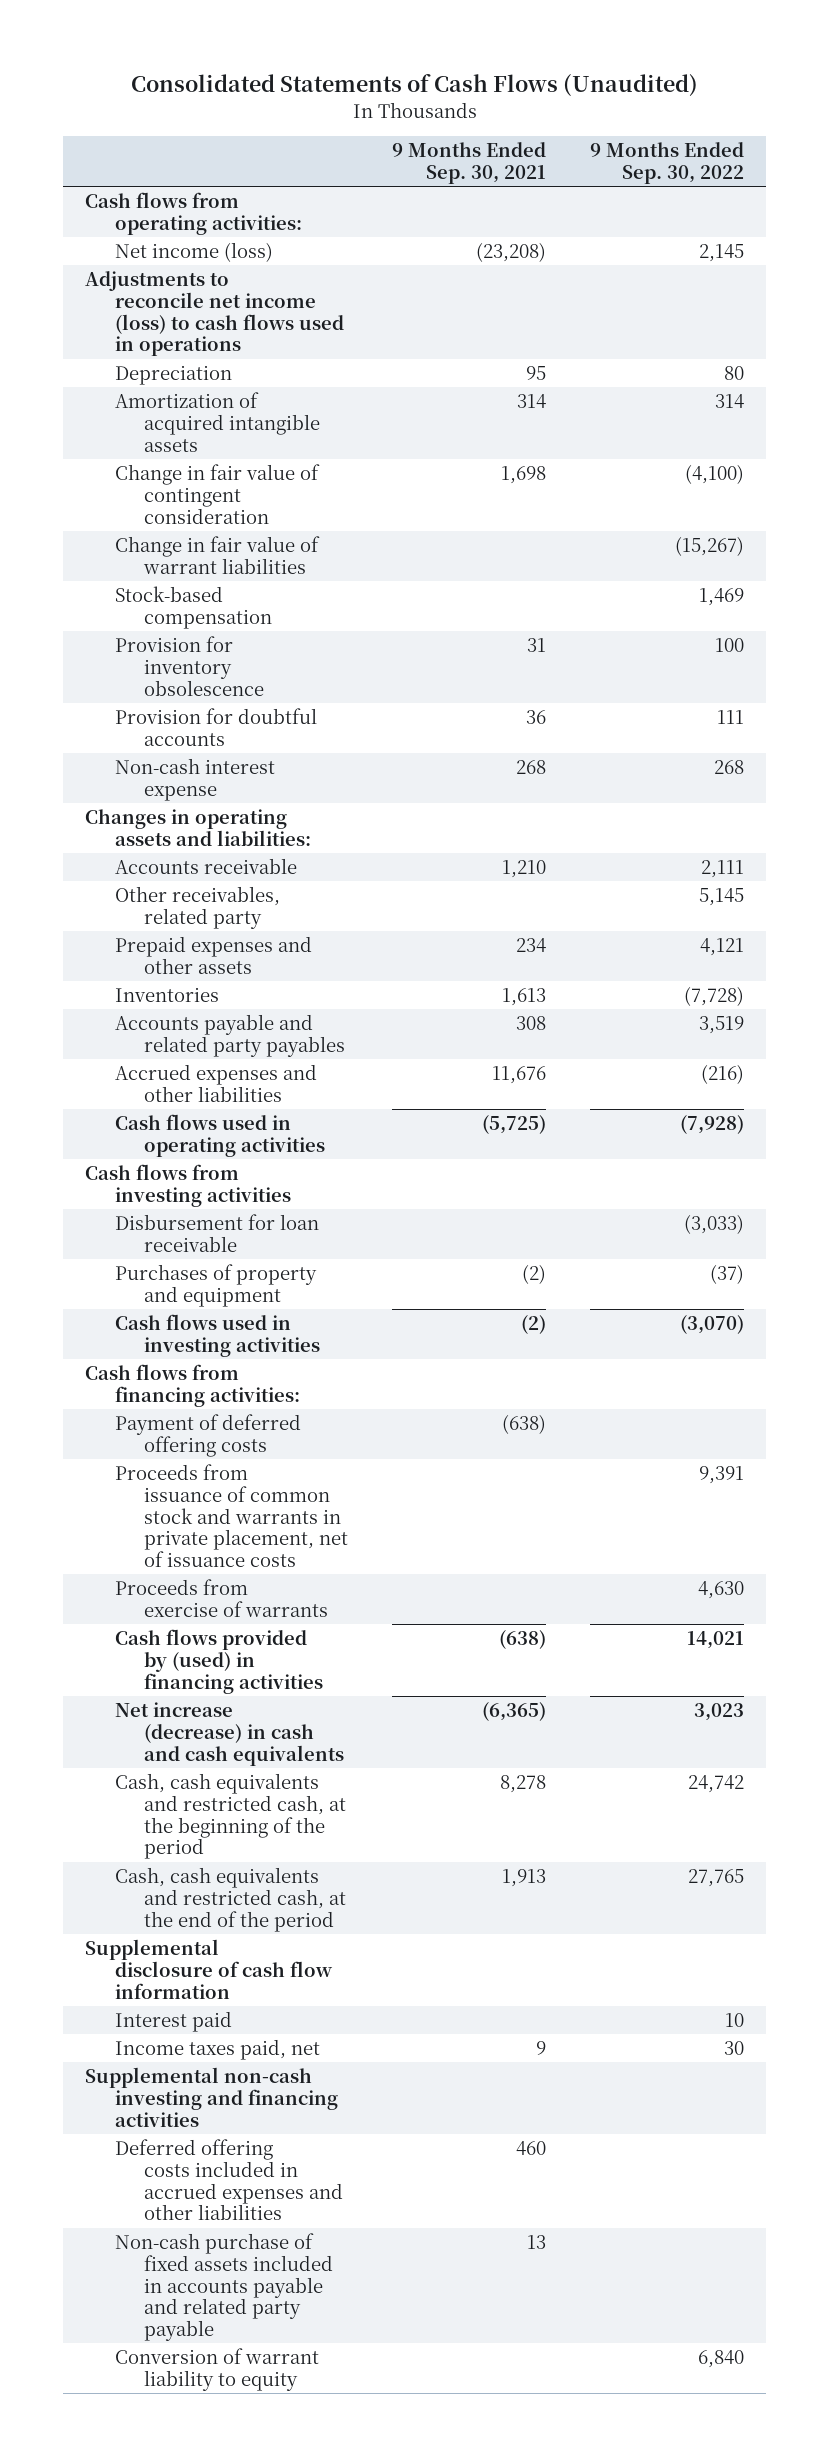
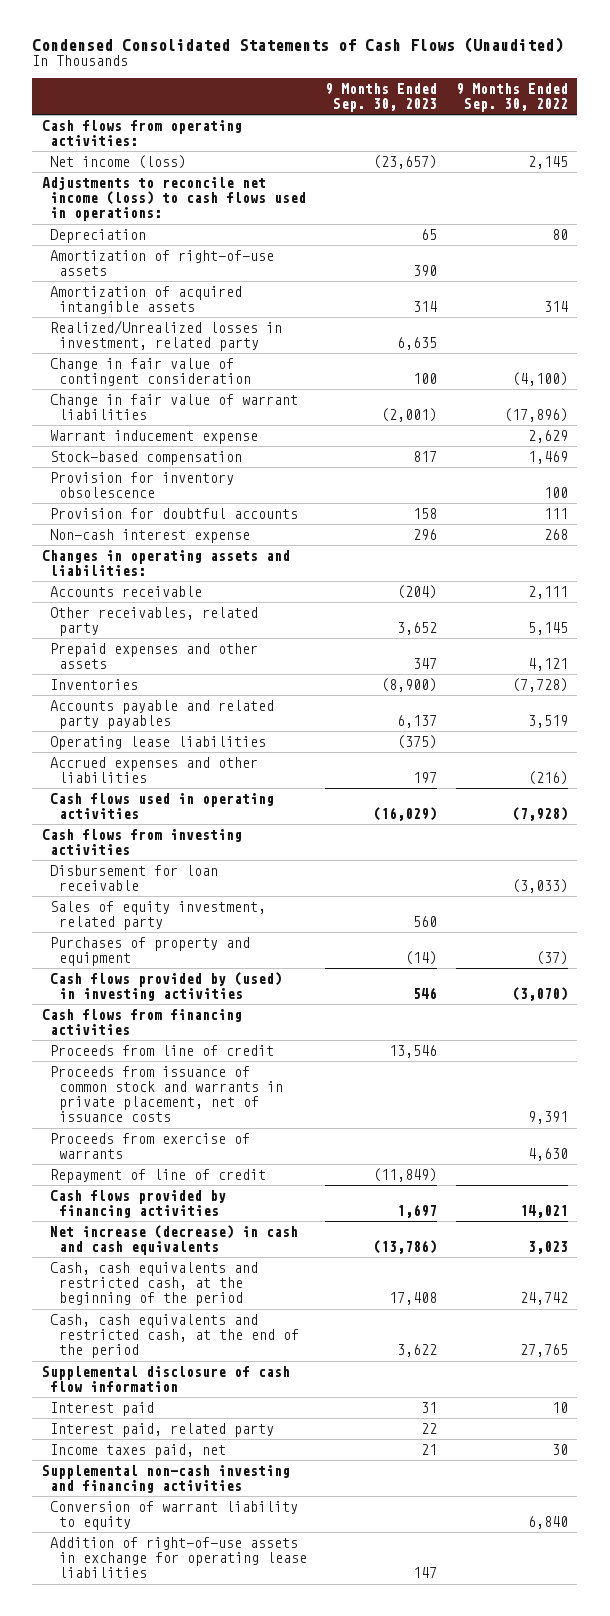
- Consolidated Statements of Cash Flows (Unaudited)
+ Condensed Consolidated Statements of Cash Flows (Unaudited)
- | 9 Months Ended Sep. 30, 2021 | 9 Months Ended Sep. 30, 2022
+ | 9 Months Ended Sep. 30, 2023 | 9 Months Ended Sep. 30, 2022
- Adjustments to reconcile net income (loss) to cash flows used in operations
+ Adjustments to reconcile net income (loss) to cash flows used in operations:
+ Amortization of right-of-use assets | 390 |
+ Realized/Unrealized losses in investment, related party | 6,635 |
- Change in fair value of warrant liabilities | | (15,267)
+ Change in fair value of warrant liabilities | (2,001) | (17,896)
+ Warrant inducement expense | | 2,629
+ Operating lease liabilities | (375) |
+ Sales of equity investment, related party | 560 |
- Cash flows used in investing activities | (2) | (3,070)
- Cash flows from financing activities:
- Payment of deferred offering costs | (638) |
+ Cash flows provided by (used) in investing activities | 546 | (3,070)
+ Cash flows from financing activities
+ Proceeds from line of credit | 13,546 |
- Cash flows provided by (used) in financing activities | (638) | 14,021
+ Repayment of line of credit | (11,849) |
+ Cash flows provided by financing activities | 1,697 | 14,021
+ Interest paid, related party | 22 |
- Deferred offering costs included in accrued expenses and other liabilities | 460 |
- Non-cash purchase of fixed assets included in accounts payable and related party payable | 13 |
+ Addition of right-of-use assets in exchange for operating lease liabilities | 147 |

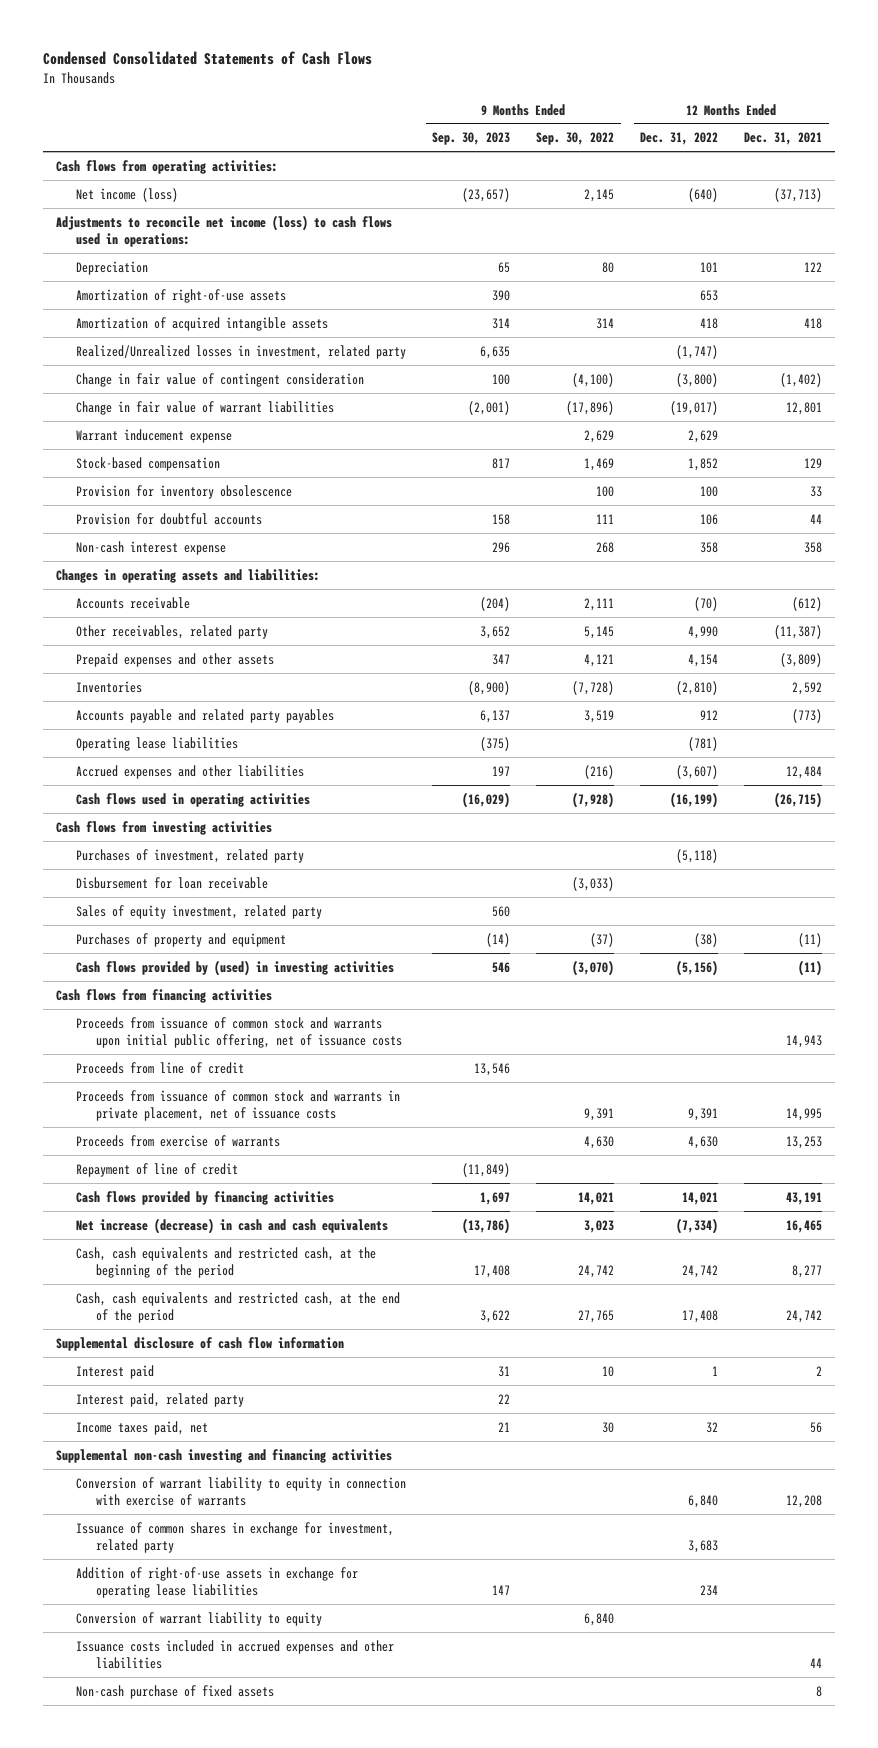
- Condensed Consolidated Statements of Cash Flows (Unaudited)
+ Condensed Consolidated Statements of Cash Flows
- | 9 Months Ended Sep. 30, 2023 | 9 Months Ended Sep. 30, 2022
+ | 9 Months Ended Sep. 30, 2023 | 9 Months Ended Sep. 30, 2022 | 12 Months Ended Dec. 31, 2022 | 12 Months Ended Dec. 31, 2021
+ Purchases of investment, related party | | | (5,118) |
+ Proceeds from issuance of common stock and warrants upon initial public offering, net of issuance costs | | | | 14,943
+ Conversion of warrant liability to equity in connection with exercise of warrants | | | 6,840 | 12,208
+ Issuance of common shares in exchange for investment, related party | | | 3,683 |
moved down: Conversion of warrant liability to equity | | 6,840 | |
+ Issuance costs included in accrued expenses and other liabilities | | | | 44
+ Non-cash purchase of fixed assets | | | | 8

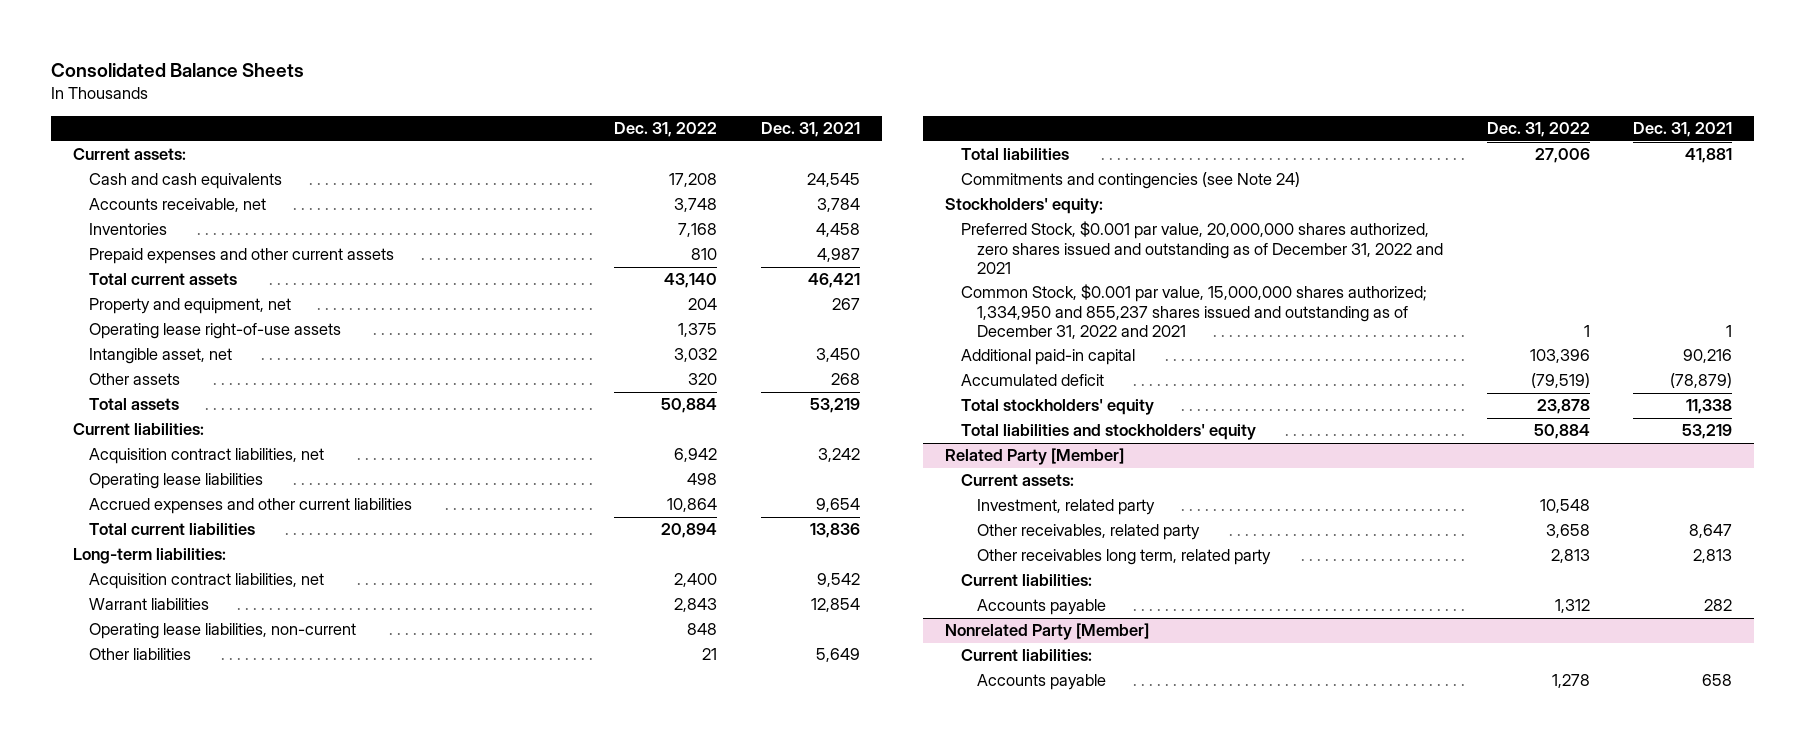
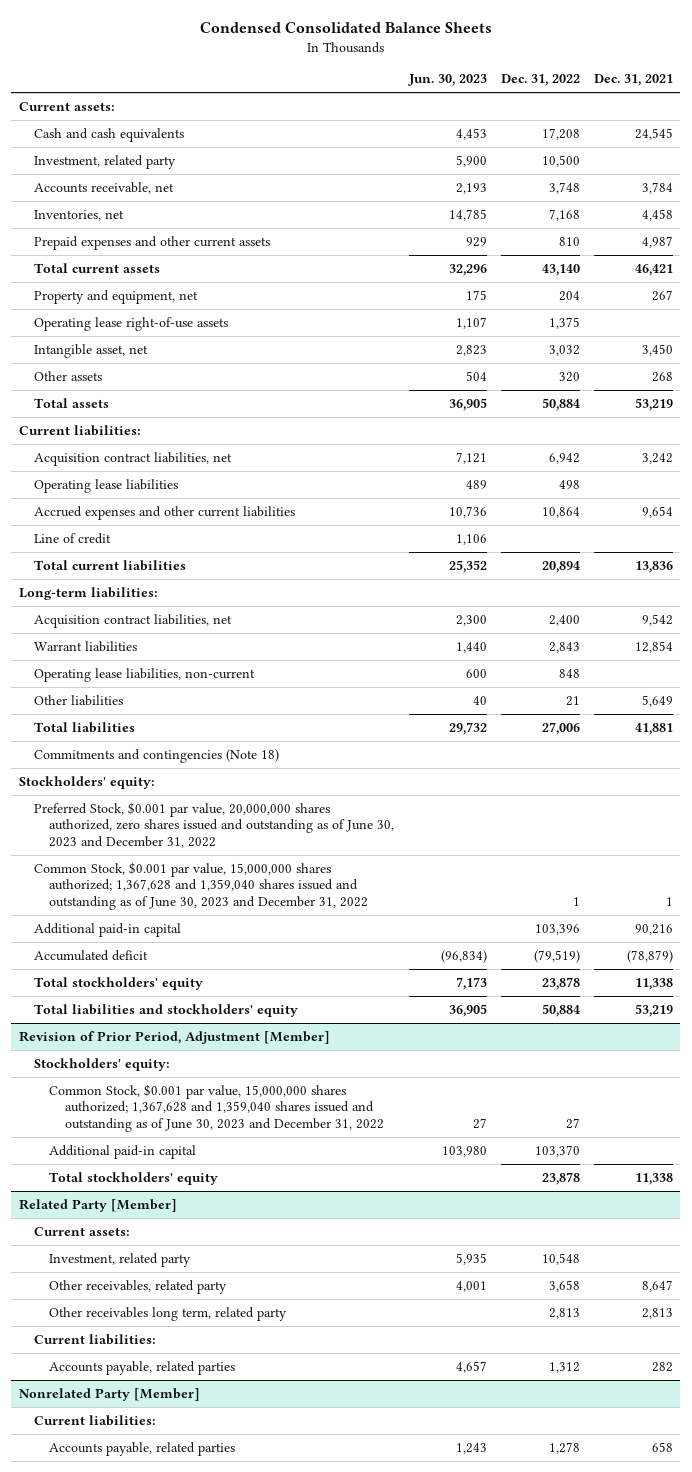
- Consolidated Balance Sheets
+ Condensed Consolidated Balance Sheets
- | Dec. 31, 2022 | Dec. 31, 2021
+ | Jun. 30, 2023 | Dec. 31, 2022 | Dec. 31, 2021
+ Investment, related party | 5,900 | 10,500 |
- Inventories | 7,168 | 4,458
+ Inventories, net | 14,785 | 7,168 | 4,458
+ Line of credit | 1,106 | |
- Commitments and contingencies (see Note 24)
+ Commitments and contingencies (Note 18)
- Preferred Stock, $0.001 par value, 20,000,000 shares authorized, zero shares issued and outstanding as of December 31, 2022 and 2021
- Common Stock, $0.001 par value, 15,000,000 shares authorized; 1,334,950 and 855,237 shares issued and outstanding as of December 31, 2022 and 2021 | 1 | 1
+ Preferred Stock, $0.001 par value, 20,000,000 shares authorized, zero shares issued and outstanding as of June 30, 2023 and December 31, 2022
+ Common Stock, $0.001 par value, 15,000,000 shares authorized; 1,367,628 and 1,359,040 shares issued and outstanding as of June 30, 2023 and December 31, 2022 | | 1 | 1
+ Revision of Prior Period, Adjustment [Member]
+ Stockholders' equity:
+ Common Stock, $0.001 par value, 15,000,000 shares authorized; 1,367,628 and 1,359,040 shares issued and outstanding as of June 30, 2023 and December 31, 2022 | 27 | 27 |
+ Additional paid-in capital | 103,980 | 103,370 |
+ Total stockholders' equity | | 23,878 | 11,338
@ Related Party [Member]
- Accounts payable | 1,312 | 282
+ Accounts payable, related parties | 4,657 | 1,312 | 282
@ Nonrelated Party [Member]
- Accounts payable | 1,278 | 658
+ Accounts payable, related parties | 1,243 | 1,278 | 658

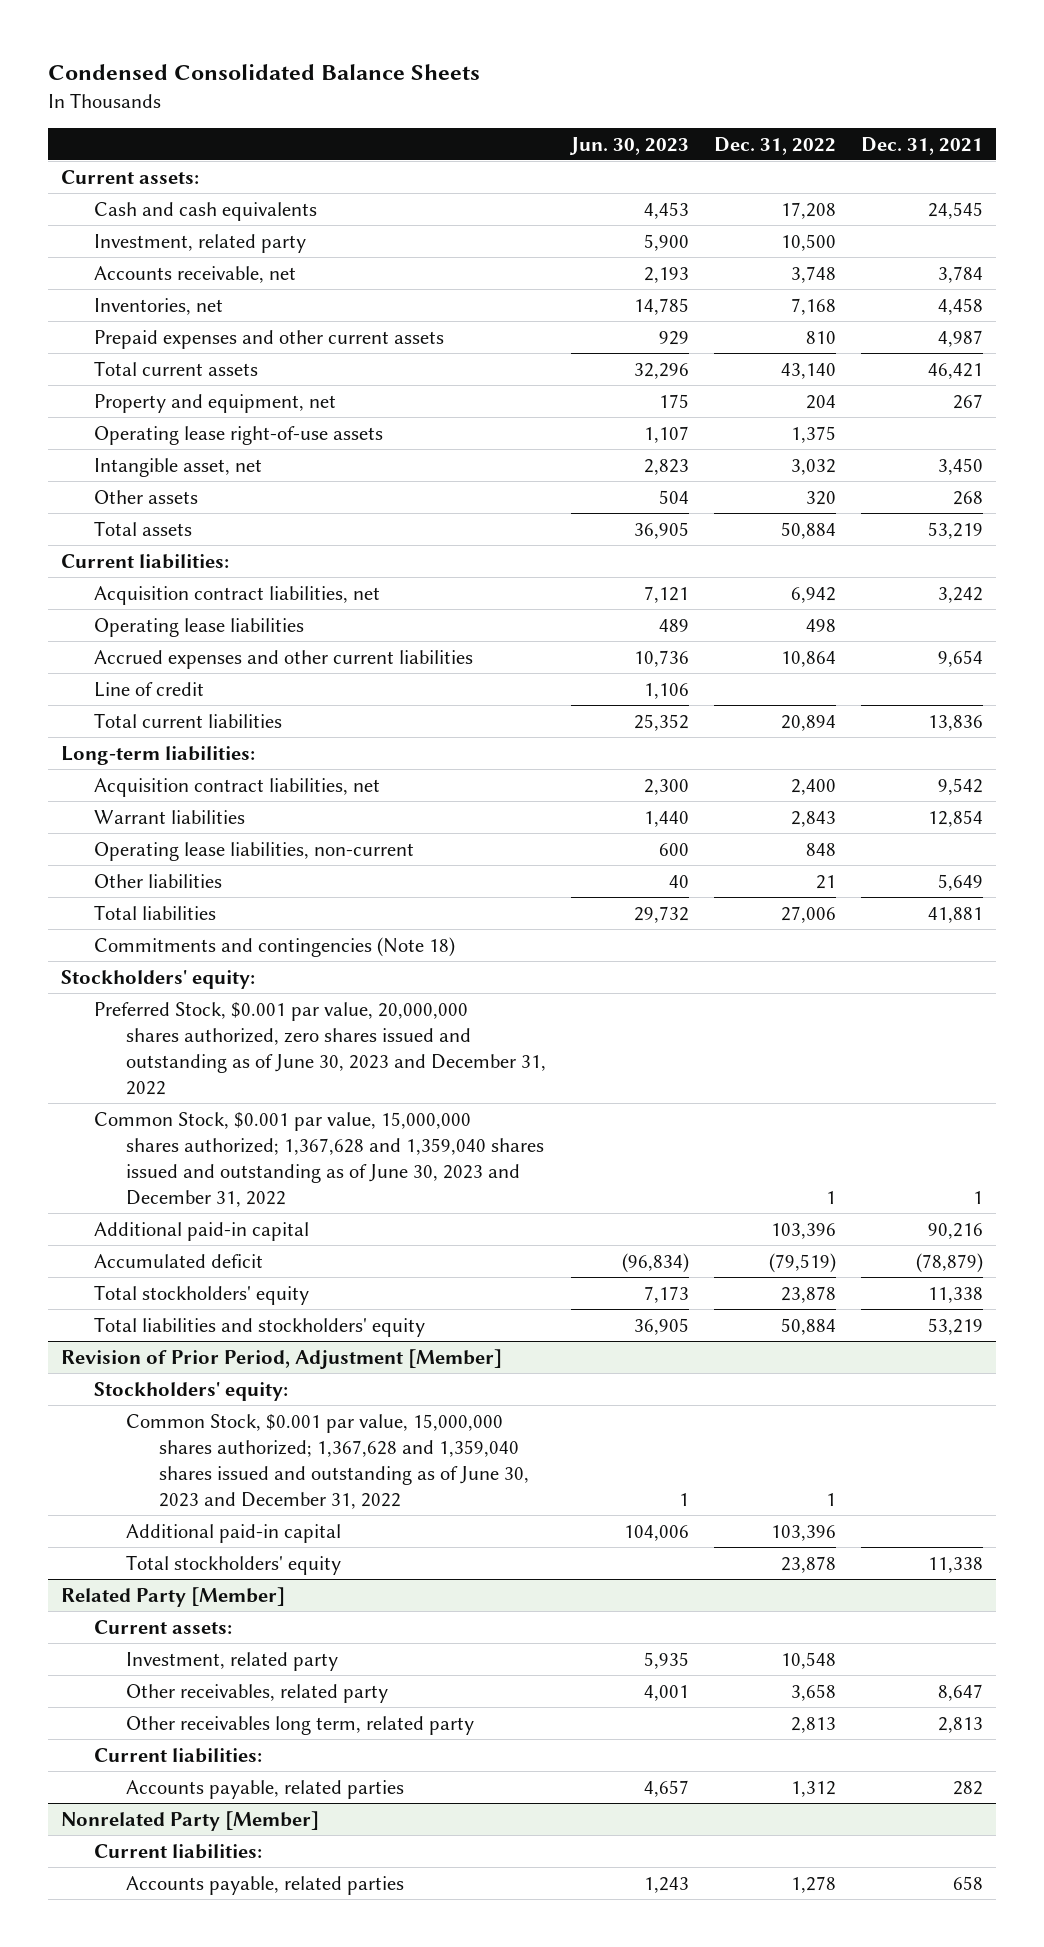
@ Revision of Prior Period, Adjustment [Member]
- Common Stock, $0.001 par value, 15,000,000 shares authorized; 1,367,628 and 1,359,040 shares issued and outstanding as of June 30, 2023 and December 31, 2022 | 27 | 27 |
- Additional paid-in capital | 103,980 | 103,370 |
+ Common Stock, $0.001 par value, 15,000,000 shares authorized; 1,367,628 and 1,359,040 shares issued and outstanding as of June 30, 2023 and December 31, 2022 | 1 | 1 |
+ Additional paid-in capital | 104,006 | 103,396 |

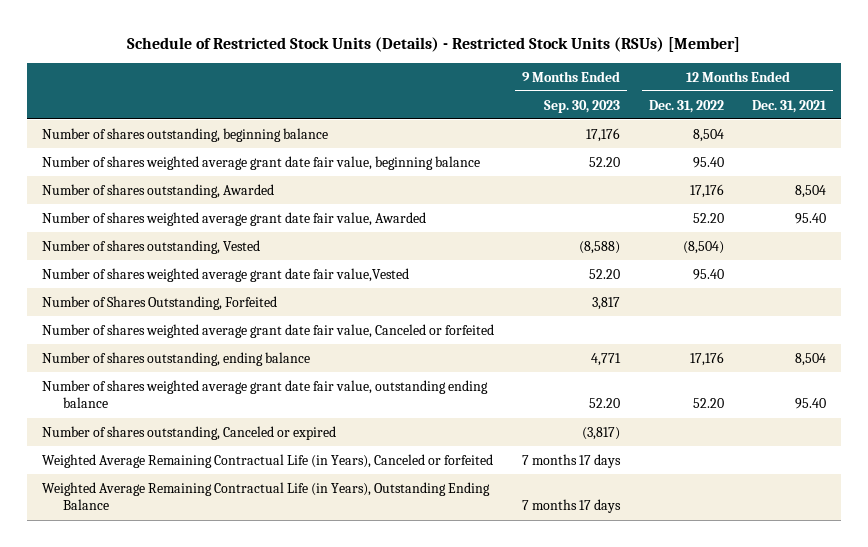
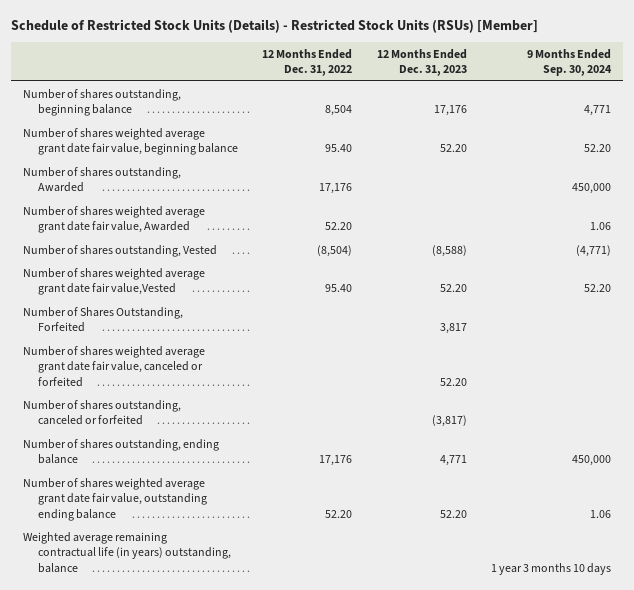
- | 9 Months Ended Sep. 30, 2023 | 12 Months Ended Dec. 31, 2022 | 12 Months Ended Dec. 31, 2021
+ | 12 Months Ended Dec. 31, 2022 | 12 Months Ended Dec. 31, 2023 | 9 Months Ended Sep. 30, 2024
- Number of shares weighted average grant date fair value, Canceled or forfeited
+ Number of shares weighted average grant date fair value, canceled or forfeited | | 52.20 |
+ Number of shares outstanding, canceled or forfeited | | (3,817) |
- Number of shares outstanding, Canceled or expired | (3,817) | |
- Weighted Average Remaining Contractual Life (in Years), Canceled or forfeited | 7 months 17 days | |
- Weighted Average Remaining Contractual Life (in Years), Outstanding Ending Balance | 7 months 17 days | |
+ Weighted average remaining contractual life (in years) outstanding, balance | | | 1 year 3 months 10 days

